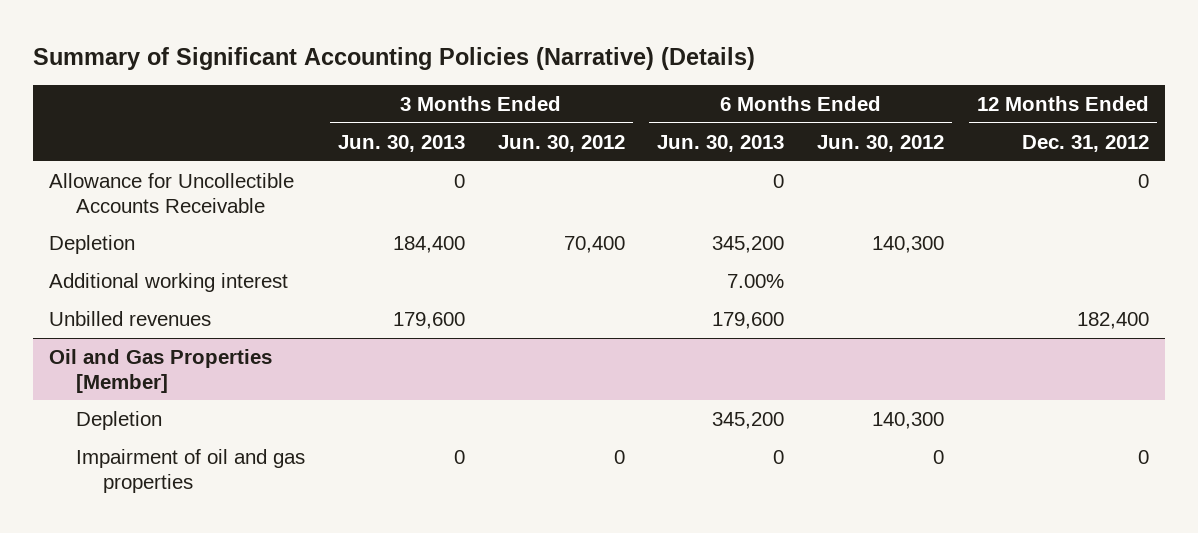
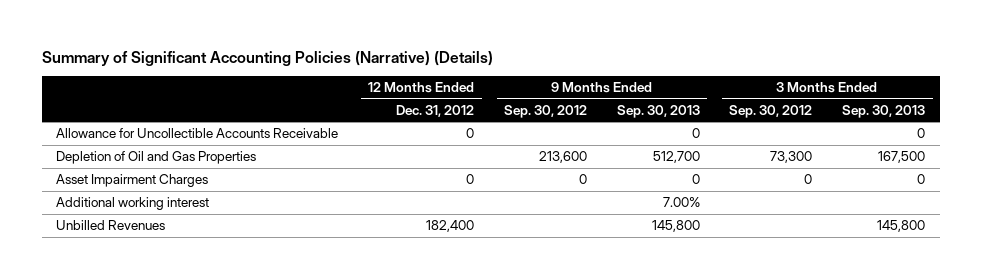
- | 3 Months Ended Jun. 30, 2013 | 3 Months Ended Jun. 30, 2012 | 6 Months Ended Jun. 30, 2013 | 6 Months Ended Jun. 30, 2012 | 12 Months Ended Dec. 31, 2012
+ | 12 Months Ended Dec. 31, 2012 | 9 Months Ended Sep. 30, 2012 | 9 Months Ended Sep. 30, 2013 | 3 Months Ended Sep. 30, 2012 | 3 Months Ended Sep. 30, 2013
- Depletion | 184,400 | 70,400 | 345,200 | 140,300 |
+ Depletion of Oil and Gas Properties | | 213,600 | 512,700 | 73,300 | 167,500
+ Asset Impairment Charges | 0 | 0 | 0 | 0 | 0
- Unbilled revenues | 179,600 | | 179,600 | | 182,400
- Oil and Gas Properties [Member]
- Depletion | | | 345,200 | 140,300 |
- Impairment of oil and gas properties | 0 | 0 | 0 | 0 | 0
+ Unbilled Revenues | 182,400 | | 145,800 | | 145,800

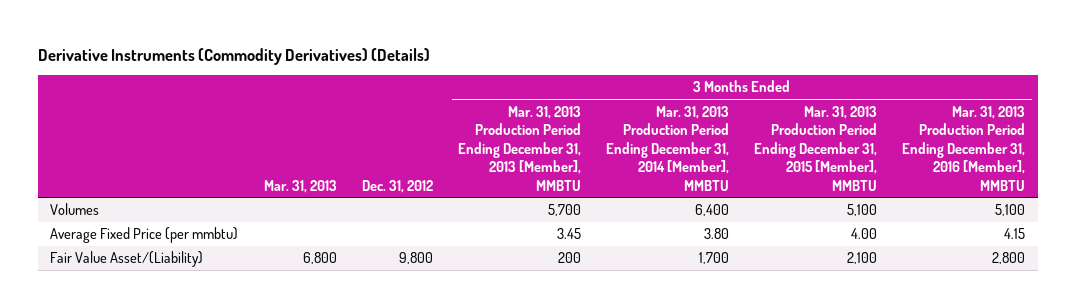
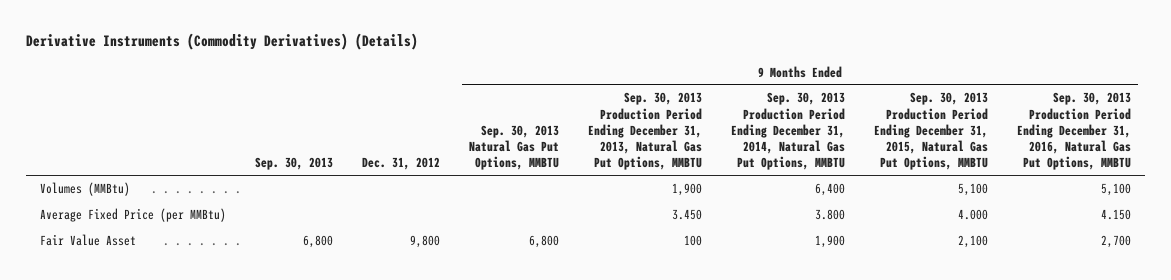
- | Mar. 31, 2013 | Dec. 31, 2012 | 3 Months Ended Mar. 31, 2013 Production Period Ending December 31, 2013 [Member], MMBTU | 3 Months Ended Mar. 31, 2013 Production Period Ending December 31, 2014 [Member], MMBTU | 3 Months Ended Mar. 31, 2013 Production Period Ending December 31, 2015 [Member], MMBTU | 3 Months Ended Mar. 31, 2013 Production Period Ending December 31, 2016 [Member], MMBTU
+ | Sep. 30, 2013 | Dec. 31, 2012 | 9 Months Ended Sep. 30, 2013 Natural Gas Put Options, MMBTU | 9 Months Ended Sep. 30, 2013 Production Period Ending December 31, 2013, Natural Gas Put Options, MMBTU | 9 Months Ended Sep. 30, 2013 Production Period Ending December 31, 2014, Natural Gas Put Options, MMBTU | 9 Months Ended Sep. 30, 2013 Production Period Ending December 31, 2015, Natural Gas Put Options, MMBTU | 9 Months Ended Sep. 30, 2013 Production Period Ending December 31, 2016, Natural Gas Put Options, MMBTU
- Volumes | | | 5,700 | 6,400 | 5,100 | 5,100
- Average Fixed Price (per mmbtu) | | | 3.45 | 3.80 | 4.00 | 4.15
- Fair Value Asset/(Liability) | 6,800 | 9,800 | 200 | 1,700 | 2,100 | 2,800
+ Volumes (MMBtu) | | | | 1,900 | 6,400 | 5,100 | 5,100
+ Average Fixed Price (per MMBtu) | | | | 3.450 | 3.800 | 4.000 | 4.150
+ Fair Value Asset | 6,800 | 9,800 | 6,800 | 100 | 1,900 | 2,100 | 2,700

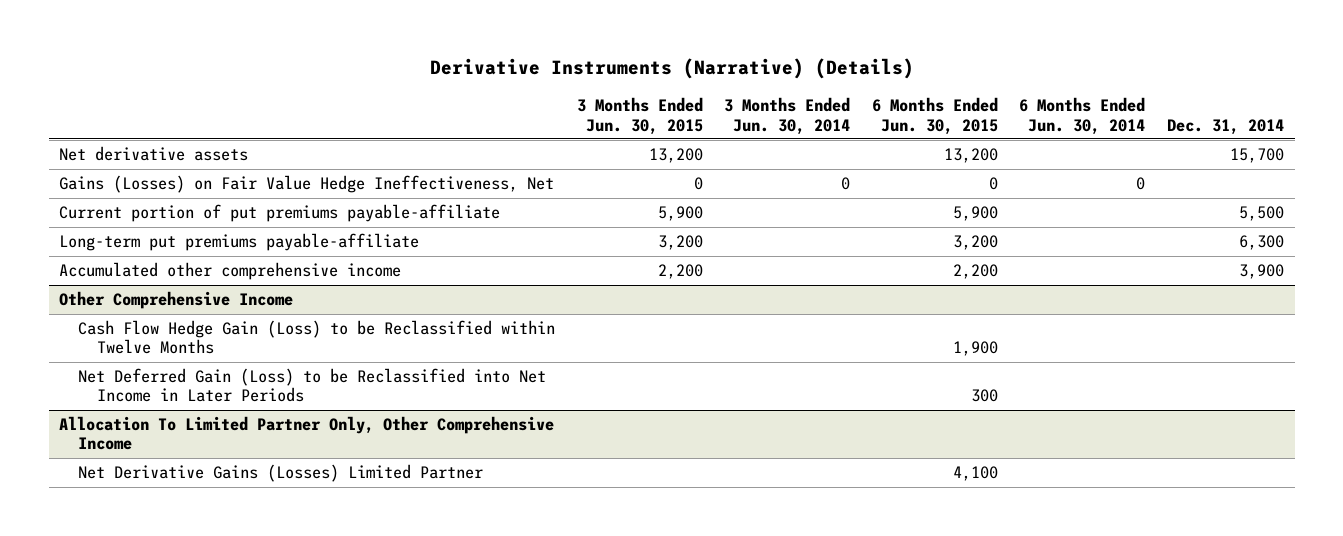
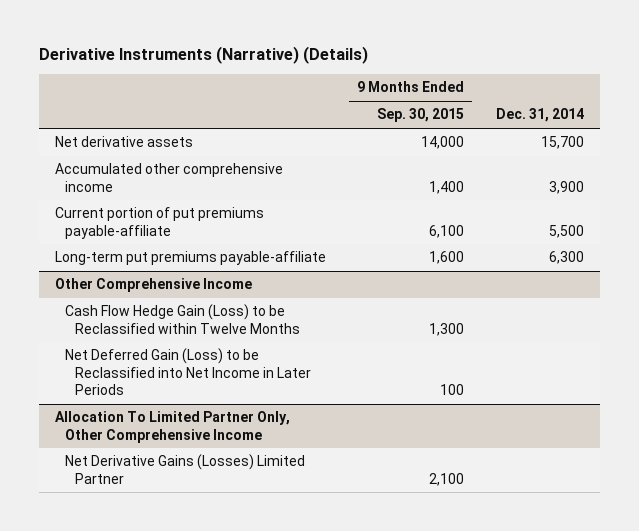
- | 3 Months Ended Jun. 30, 2015 | 3 Months Ended Jun. 30, 2014 | 6 Months Ended Jun. 30, 2015 | 6 Months Ended Jun. 30, 2014 | Dec. 31, 2014
+ | 9 Months Ended Sep. 30, 2015 | Dec. 31, 2014
- Gains (Losses) on Fair Value Hedge Ineffectiveness, Net | 0 | 0 | 0 | 0 |
moved up: Accumulated other comprehensive income | 1,400 | 3,900

